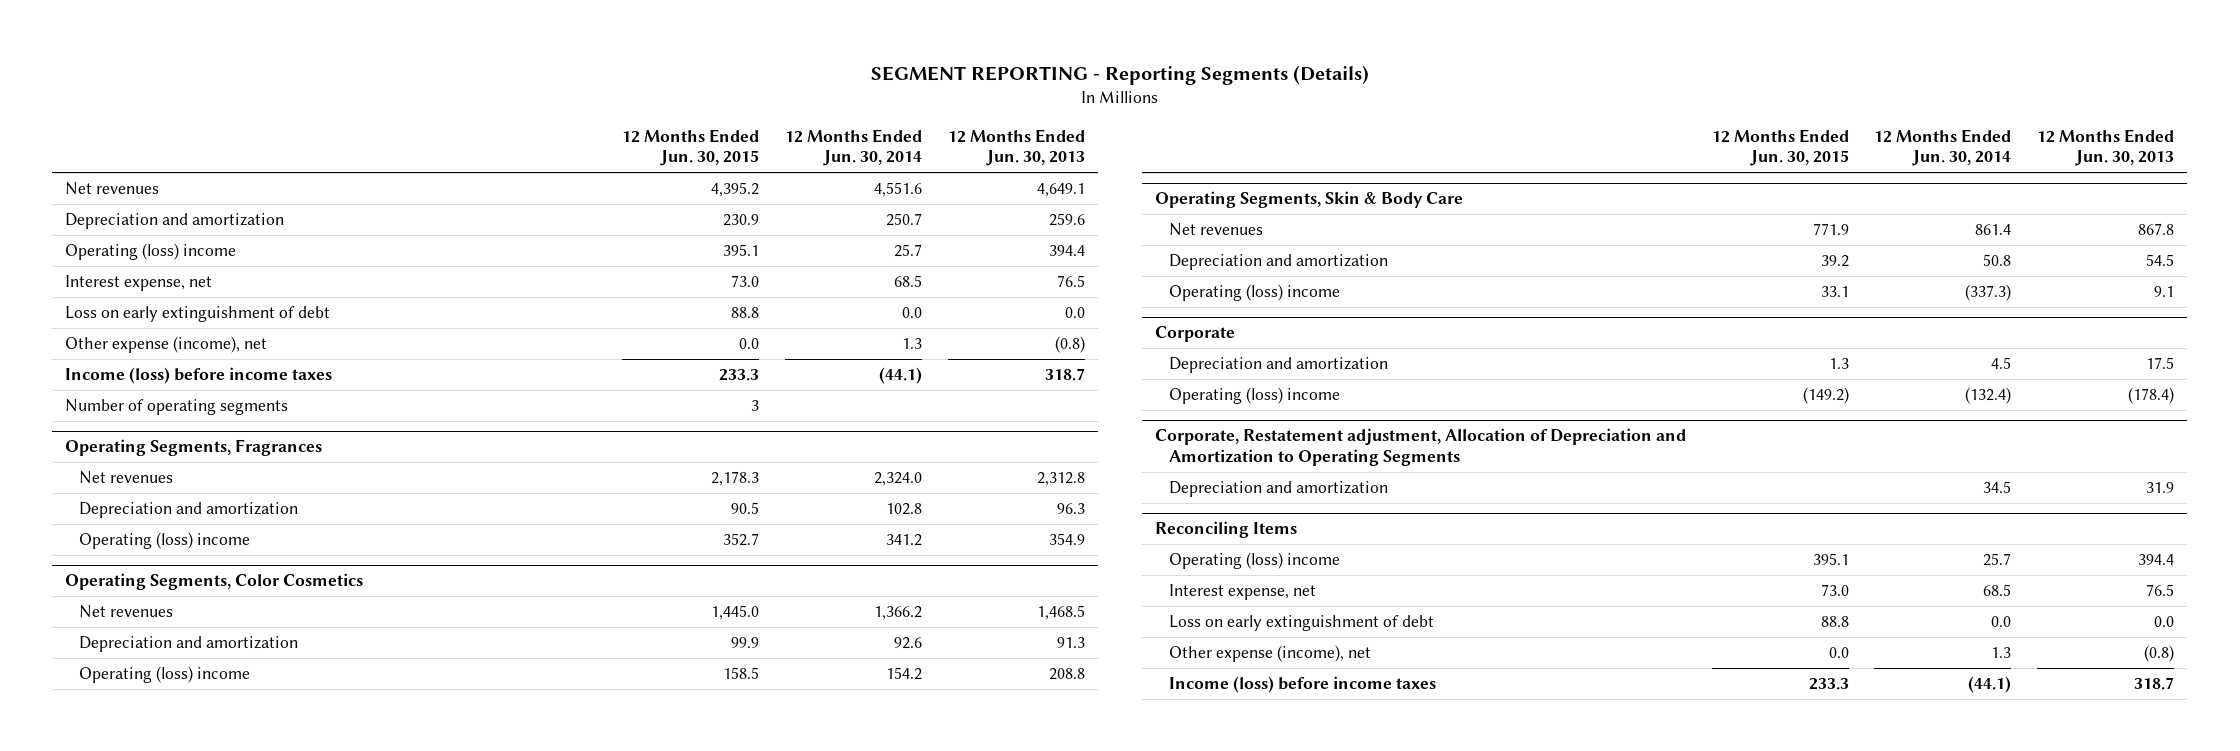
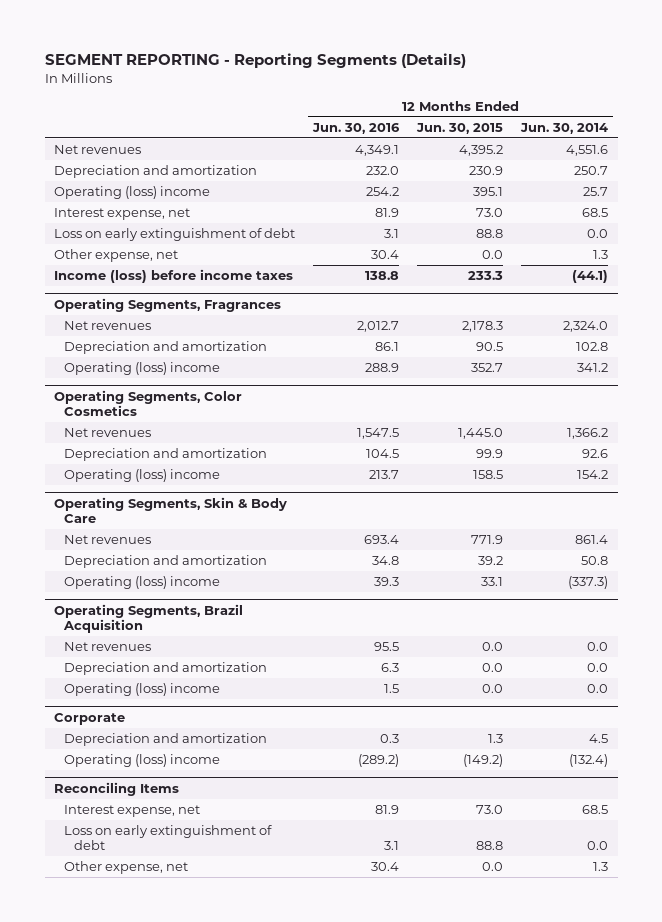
- | 12 Months Ended Jun. 30, 2015 | 12 Months Ended Jun. 30, 2014 | 12 Months Ended Jun. 30, 2013
+ | 12 Months Ended Jun. 30, 2016 | 12 Months Ended Jun. 30, 2015 | 12 Months Ended Jun. 30, 2014
- Other expense (income), net | 0.0 | 1.3 | (0.8)
+ Other expense, net | 30.4 | 0.0 | 1.3
- Number of operating segments | 3 | |
+ Operating Segments, Brazil Acquisition
+ Net revenues | 95.5 | 0.0 | 0.0
+ Depreciation and amortization | 6.3 | 0.0 | 0.0
+ Operating (loss) income | 1.5 | 0.0 | 0.0
- Corporate, Restatement adjustment, Allocation of Depreciation and Amortization to Operating Segments
- Depreciation and amortization | | 34.5 | 31.9
@ Reconciling Items
- Operating (loss) income | 395.1 | 25.7 | 394.4
- Other expense (income), net | 0.0 | 1.3 | (0.8)
- Income (loss) before income taxes | 233.3 | (44.1) | 318.7
+ Other expense, net | 30.4 | 0.0 | 1.3

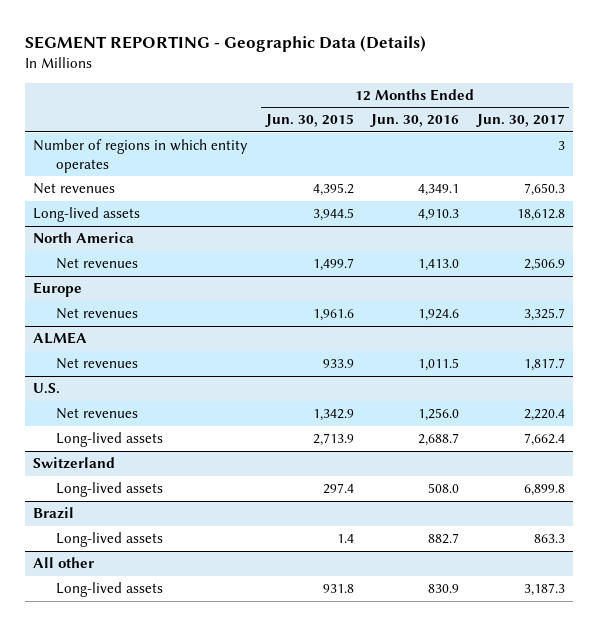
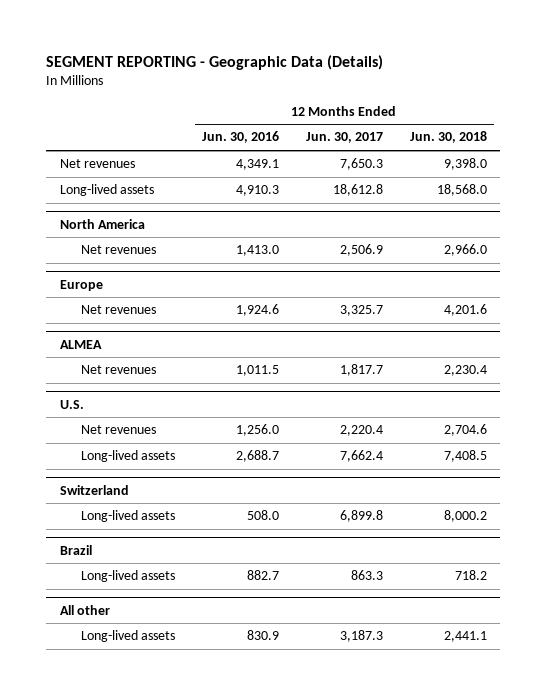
- | 12 Months Ended Jun. 30, 2015 | 12 Months Ended Jun. 30, 2016 | 12 Months Ended Jun. 30, 2017
+ | 12 Months Ended Jun. 30, 2016 | 12 Months Ended Jun. 30, 2017 | 12 Months Ended Jun. 30, 2018
- Number of regions in which entity operates | | | 3

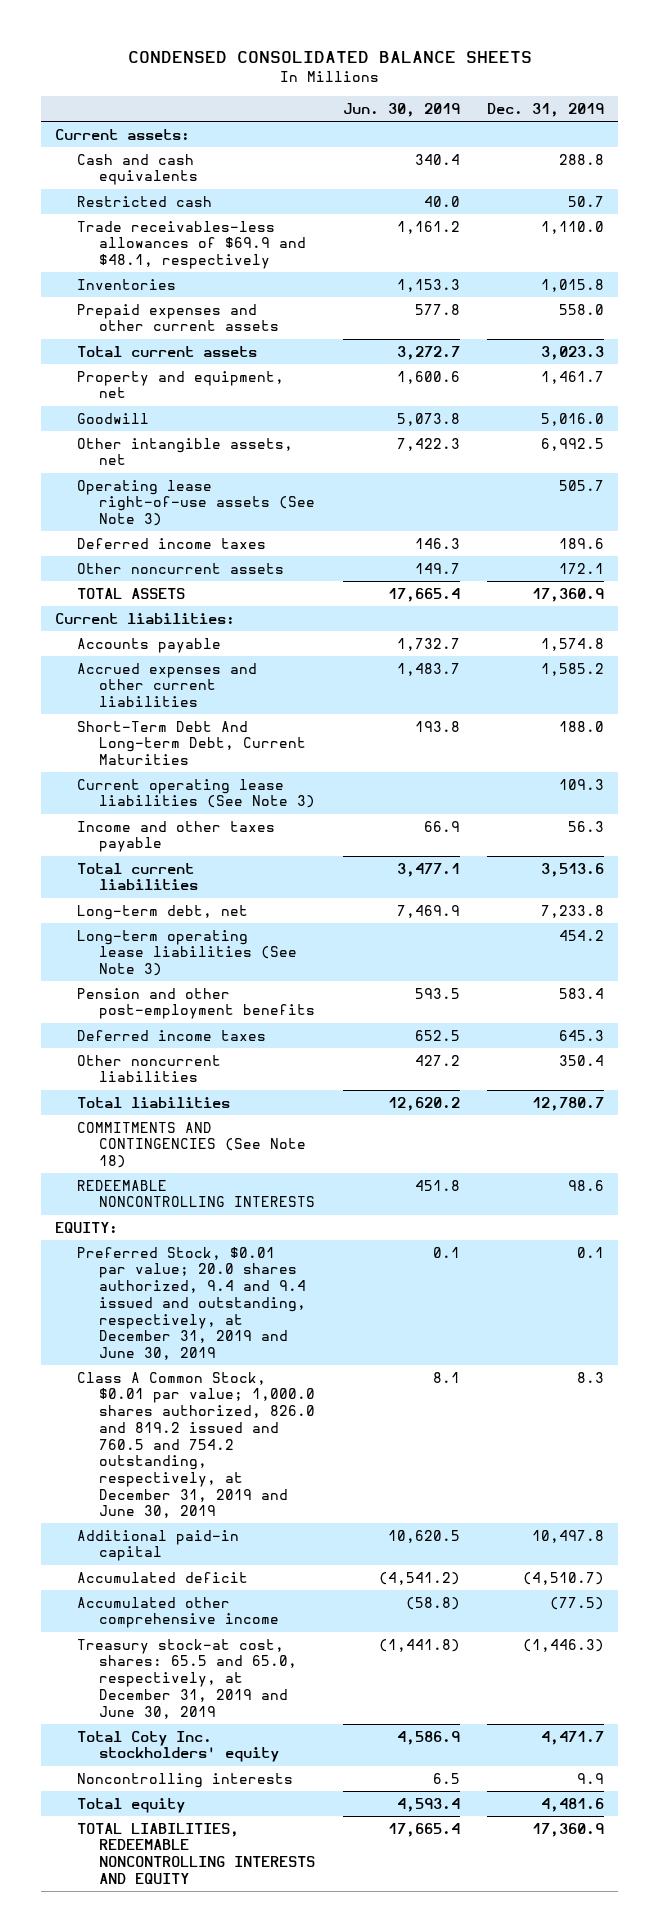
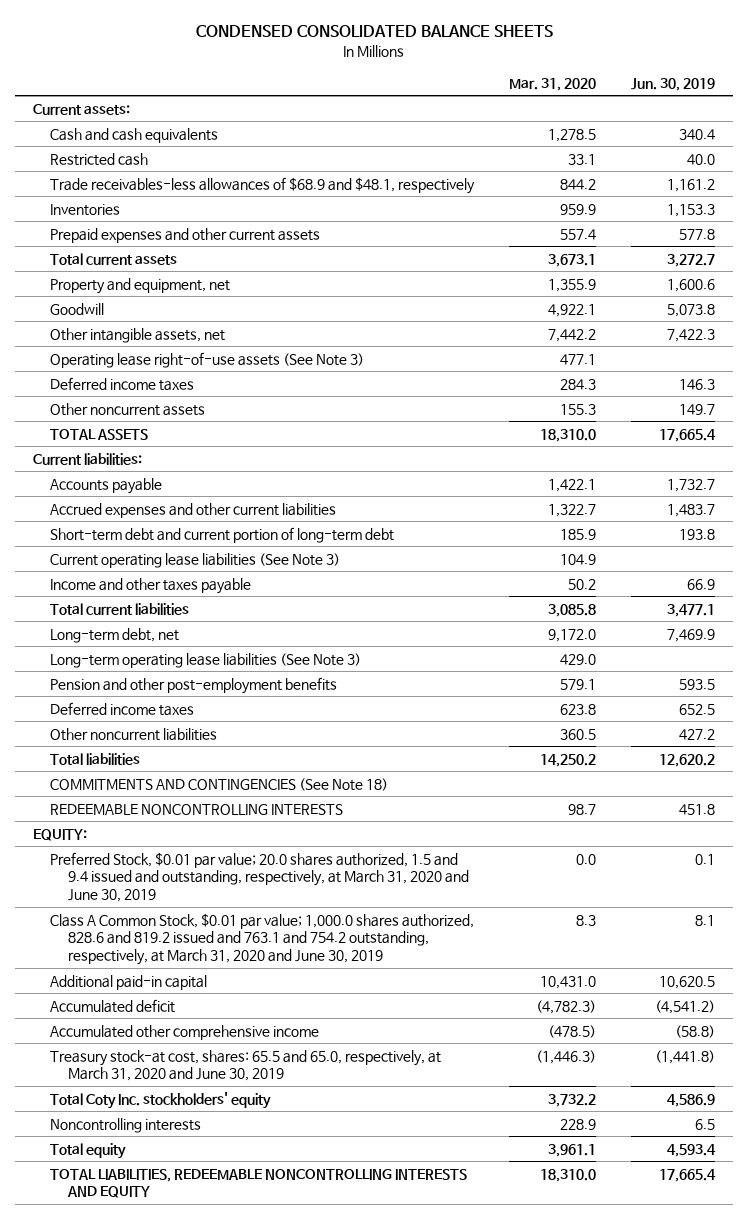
- | Jun. 30, 2019 | Dec. 31, 2019
+ | Mar. 31, 2020 | Jun. 30, 2019
- Trade receivables-less allowances of $69.9 and $48.1, respectively | 1,161.2 | 1,110.0
+ Trade receivables-less allowances of $68.9 and $48.1, respectively | 844.2 | 1,161.2
- Short-Term Debt And Long-term Debt, Current Maturities | 193.8 | 188.0
+ Short-term debt and current portion of long-term debt | 185.9 | 193.8
- Preferred Stock, $0.01 par value; 20.0 shares authorized, 9.4 and 9.4 issued and outstanding, respectively, at December 31, 2019 and June 30, 2019 | 0.1 | 0.1
- Class A Common Stock, $0.01 par value; 1,000.0 shares authorized, 826.0 and 819.2 issued and 760.5 and 754.2 outstanding, respectively, at December 31, 2019 and June 30, 2019 | 8.1 | 8.3
+ Preferred Stock, $0.01 par value; 20.0 shares authorized, 1.5 and 9.4 issued and outstanding, respectively, at March 31, 2020 and June 30, 2019 | 0.0 | 0.1
+ Class A Common Stock, $0.01 par value; 1,000.0 shares authorized, 828.6 and 819.2 issued and 763.1 and 754.2 outstanding, respectively, at March 31, 2020 and June 30, 2019 | 8.3 | 8.1
- Treasury stock-at cost, shares: 65.5 and 65.0, respectively, at December 31, 2019 and June 30, 2019 | (1,441.8) | (1,446.3)
+ Treasury stock-at cost, shares: 65.5 and 65.0, respectively, at March 31, 2020 and June 30, 2019 | (1,446.3) | (1,441.8)

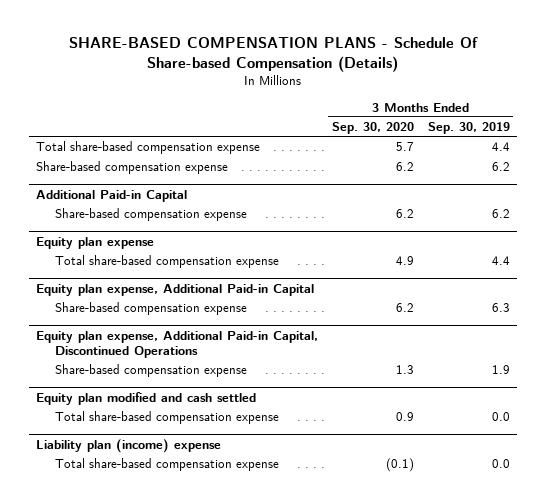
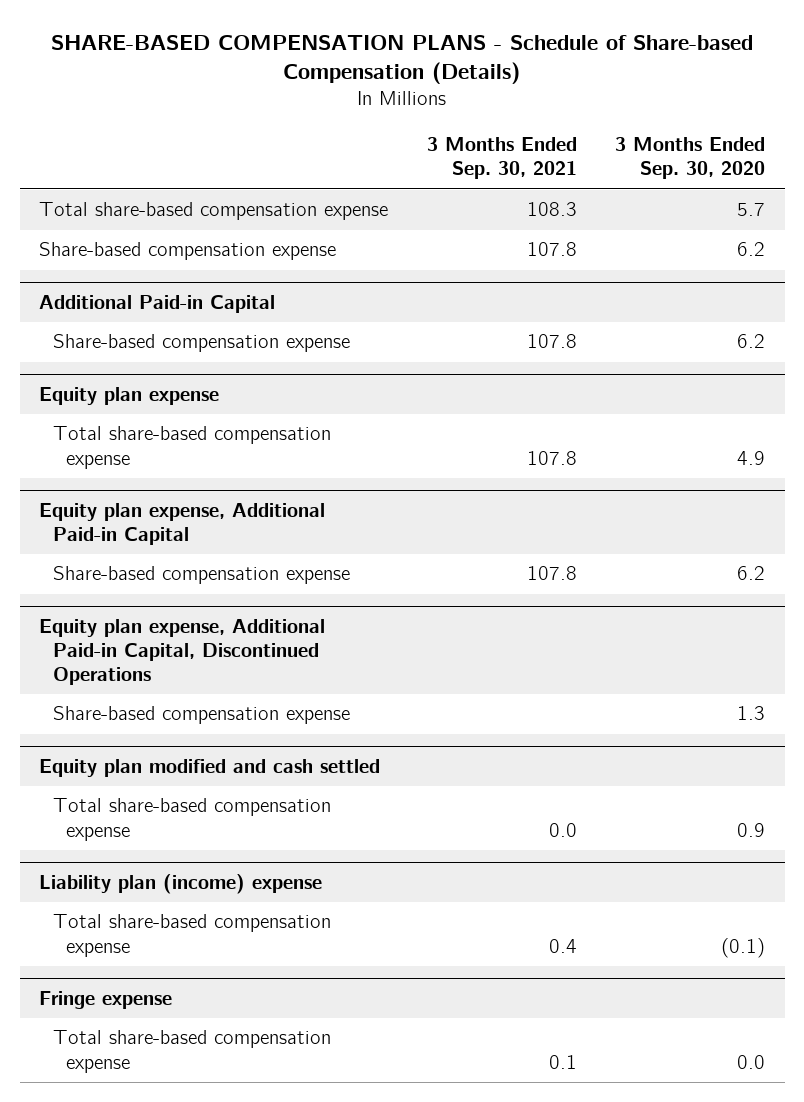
- SHARE-BASED COMPENSATION PLANS - Schedule Of Share-based Compensation (Details)
+ SHARE-BASED COMPENSATION PLANS - Schedule of Share-based Compensation (Details)
- | 3 Months Ended Sep. 30, 2020 | 3 Months Ended Sep. 30, 2019
+ | 3 Months Ended Sep. 30, 2021 | 3 Months Ended Sep. 30, 2020
+ Fringe expense
+ Total share-based compensation expense | 0.1 | 0.0

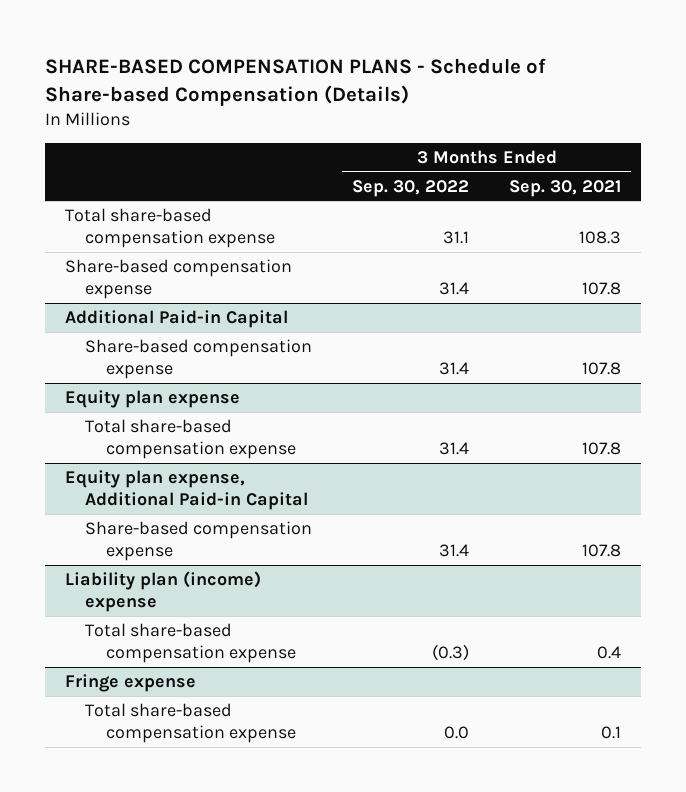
- | 3 Months Ended Sep. 30, 2021 | 3 Months Ended Sep. 30, 2020
+ | 3 Months Ended Sep. 30, 2022 | 3 Months Ended Sep. 30, 2021
- Equity plan expense, Additional Paid-in Capital, Discontinued Operations
- Share-based compensation expense | | 1.3
- Equity plan modified and cash settled
- Total share-based compensation expense | 0.0 | 0.9

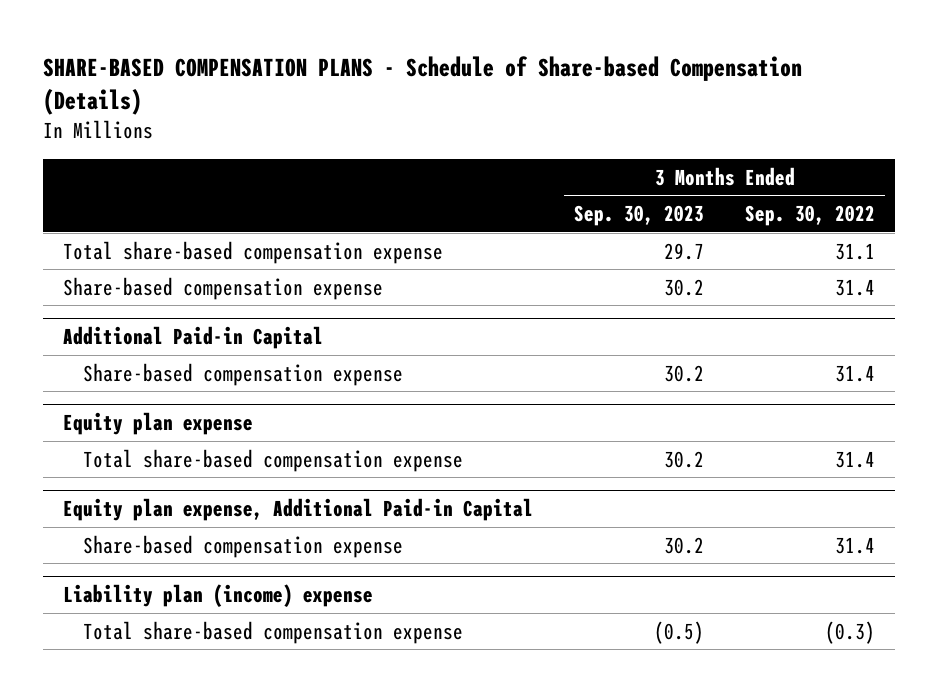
- | 3 Months Ended Sep. 30, 2022 | 3 Months Ended Sep. 30, 2021
+ | 3 Months Ended Sep. 30, 2023 | 3 Months Ended Sep. 30, 2022
- Fringe expense
- Total share-based compensation expense | 0.0 | 0.1

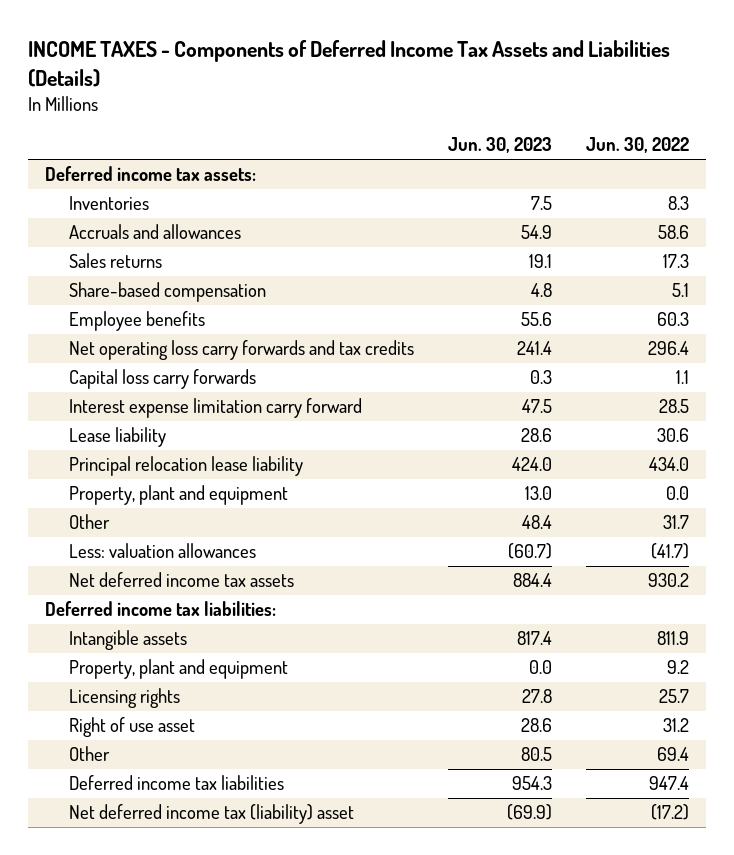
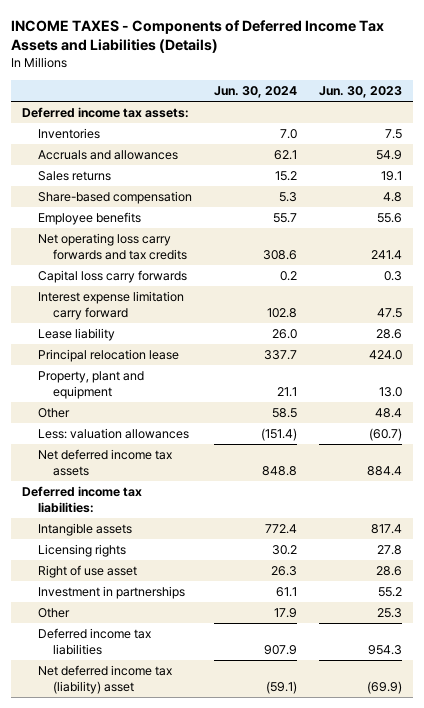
- | Jun. 30, 2023 | Jun. 30, 2022
+ | Jun. 30, 2024 | Jun. 30, 2023
- Principal relocation lease liability | 424.0 | 434.0
+ Principal relocation lease | 337.7 | 424.0
- Property, plant and equipment | 0.0 | 9.2
- Other | 80.5 | 69.4
+ Investment in partnerships | 61.1 | 55.2
+ Other | 17.9 | 25.3

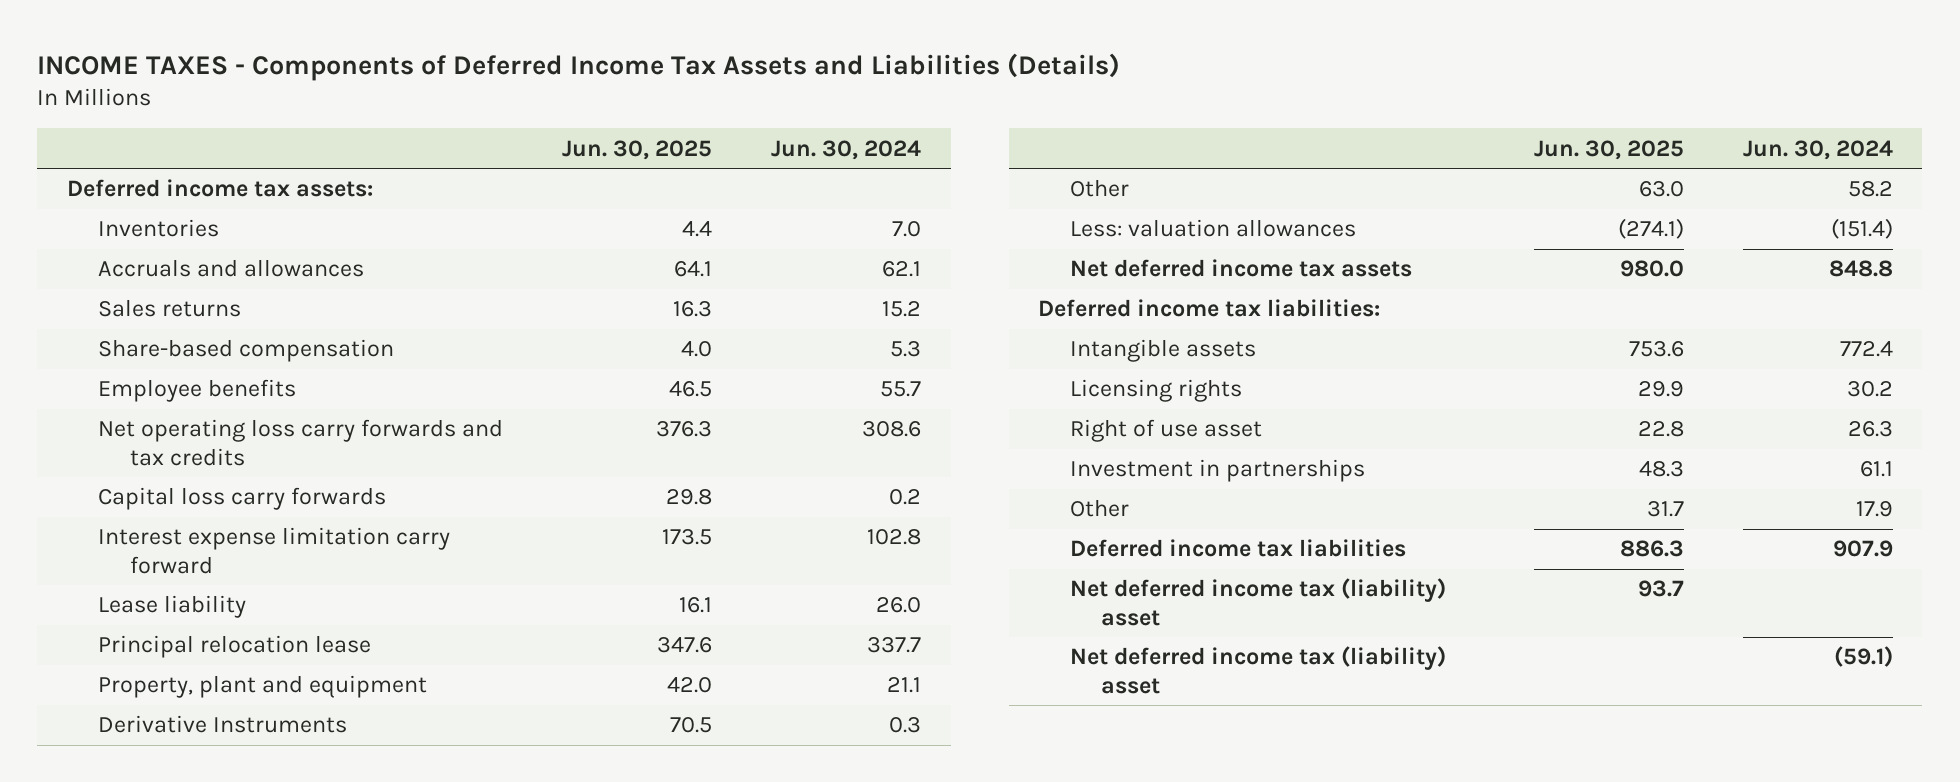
- | Jun. 30, 2024 | Jun. 30, 2023
+ | Jun. 30, 2025 | Jun. 30, 2024
- Other | 58.5 | 48.4
+ Derivative Instruments | 70.5 | 0.3
+ Other | 63.0 | 58.2
+ Net deferred income tax (liability) asset | 93.7 |

